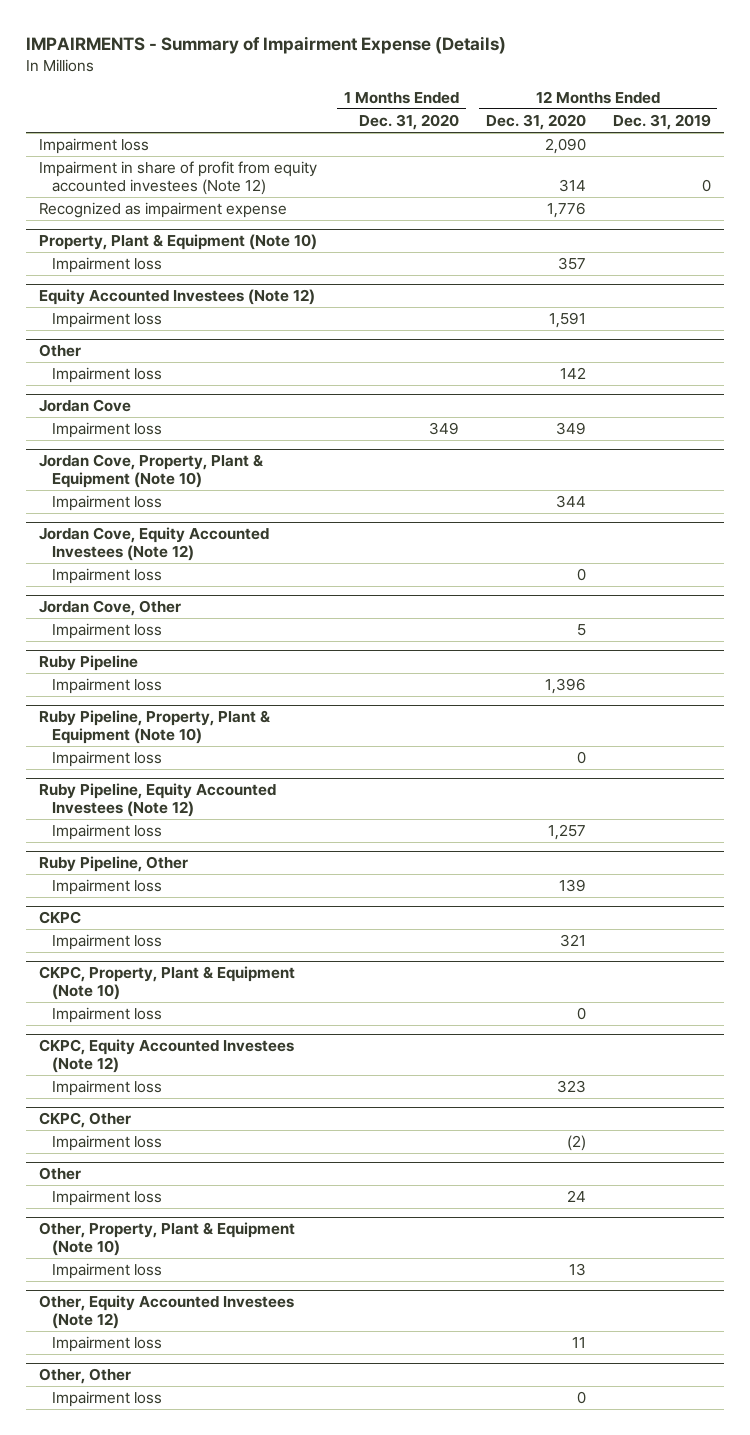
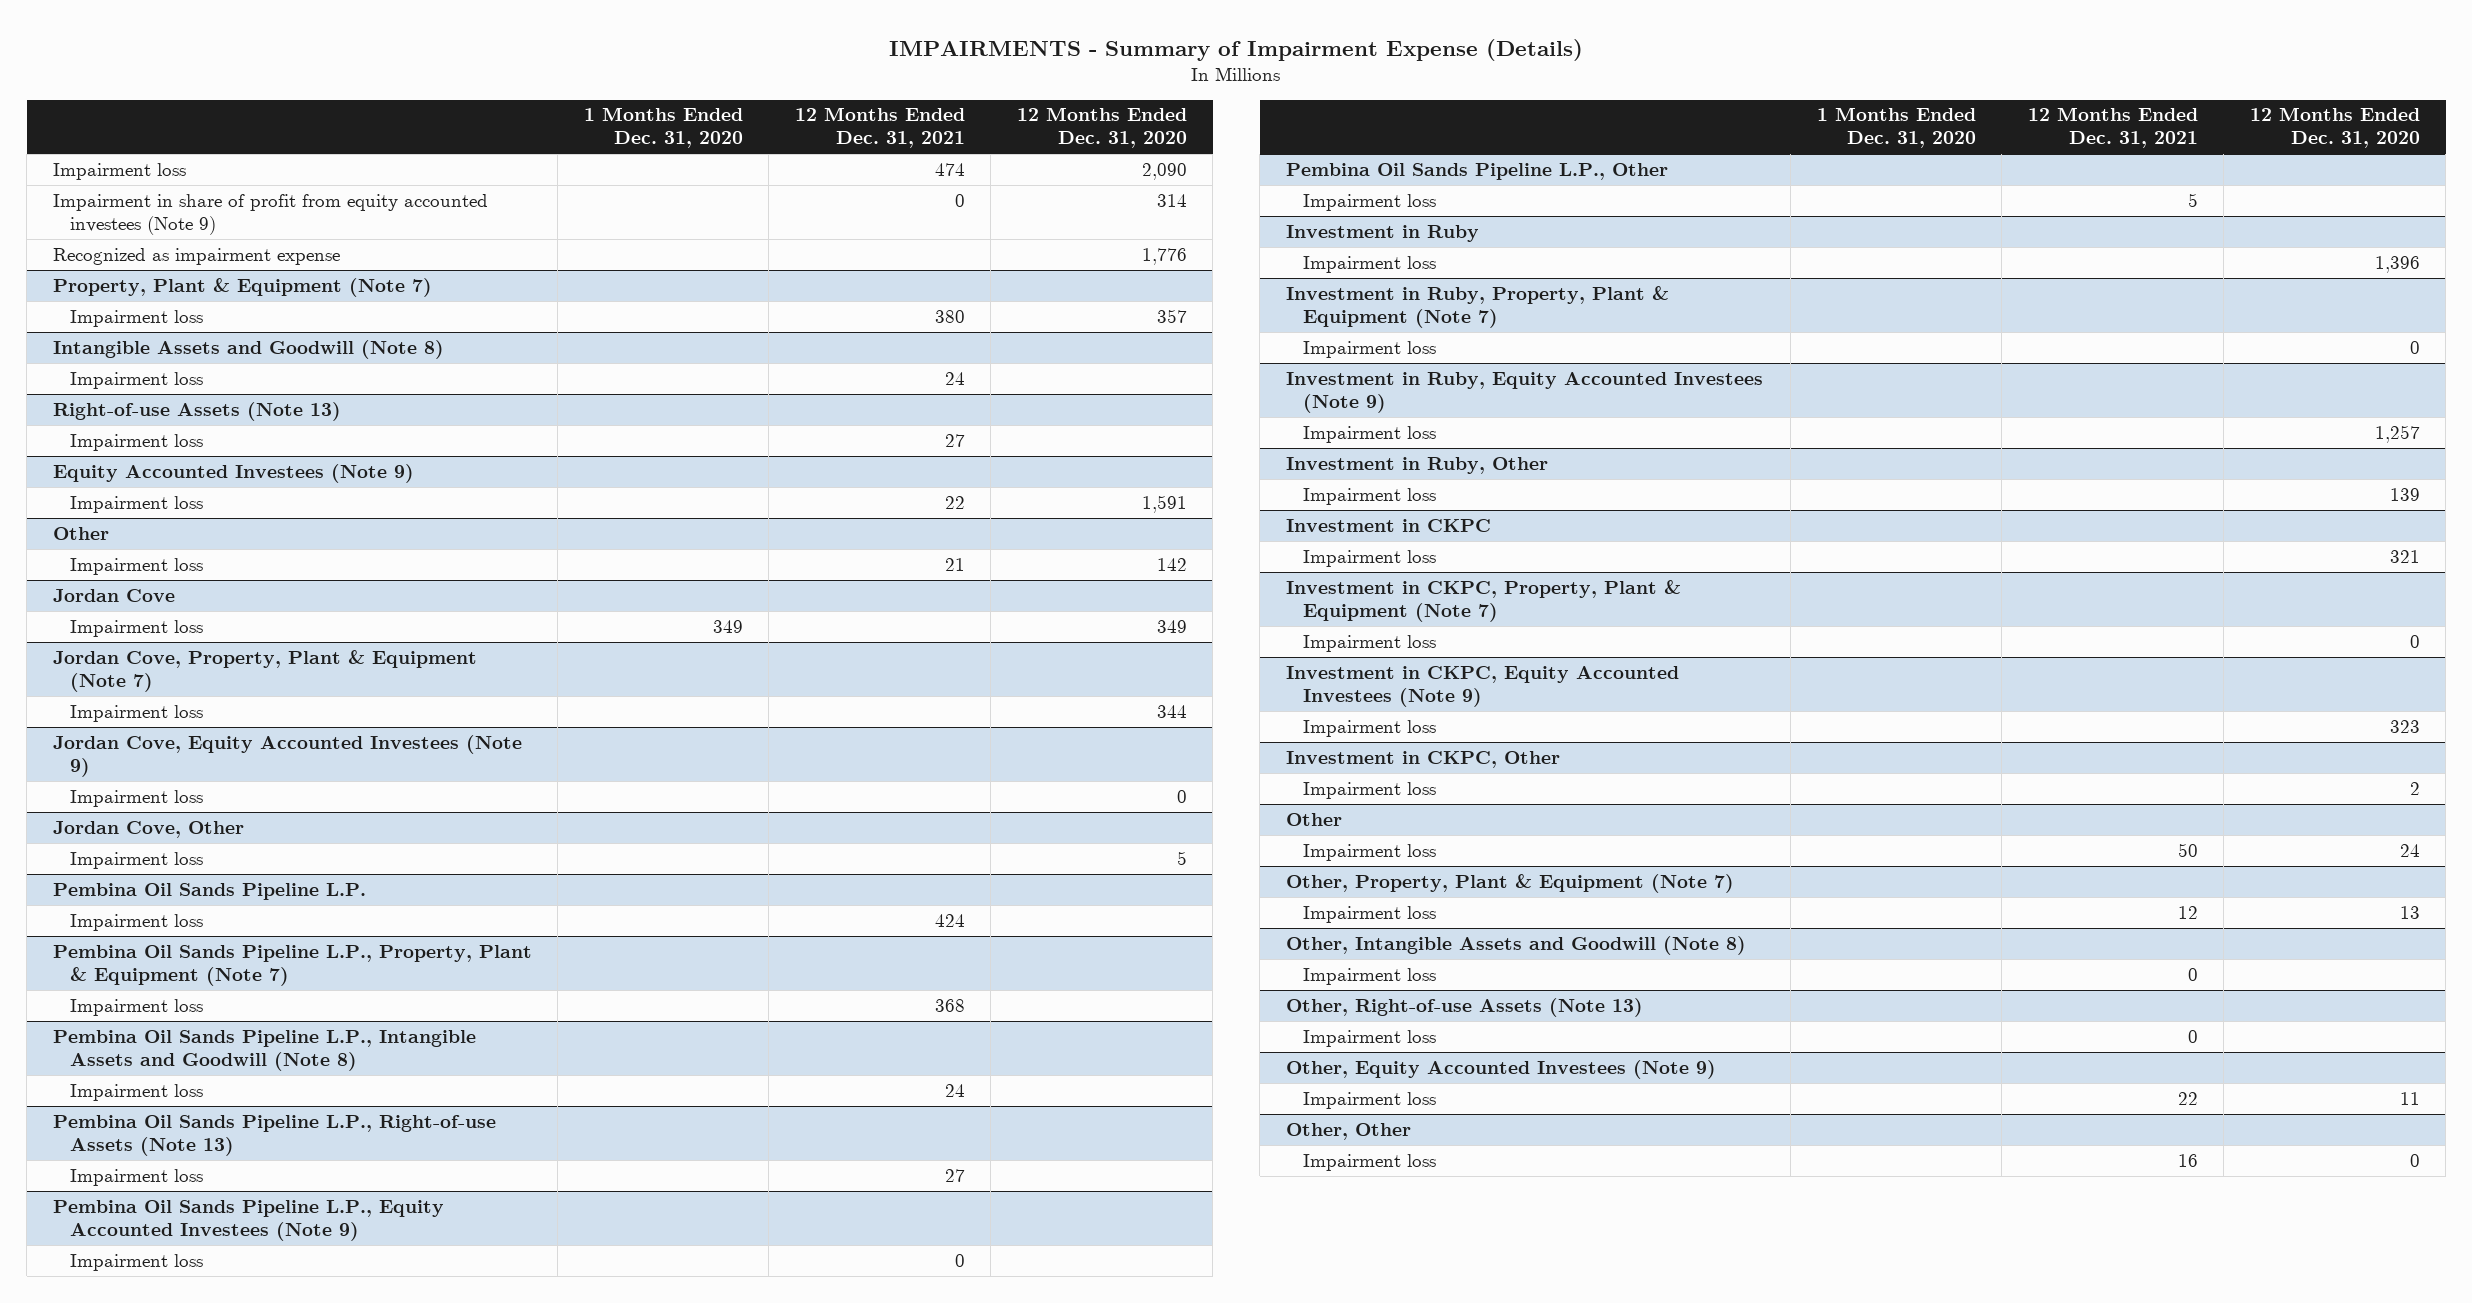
- | 1 Months Ended Dec. 31, 2020 | 12 Months Ended Dec. 31, 2020 | 12 Months Ended Dec. 31, 2019
+ | 1 Months Ended Dec. 31, 2020 | 12 Months Ended Dec. 31, 2021 | 12 Months Ended Dec. 31, 2020
- Impairment in share of profit from equity accounted investees (Note 12) | | 314 | 0
+ Impairment in share of profit from equity accounted investees (Note 9) | | 0 | 314
- Property, Plant & Equipment (Note 10)
+ Property, Plant & Equipment (Note 7)
- Equity Accounted Investees (Note 12)
+ Intangible Assets and Goodwill (Note 8)
+ Impairment loss | | 24 |
+ Right-of-use Assets (Note 13)
+ Impairment loss | | 27 |
+ Equity Accounted Investees (Note 9)
- Jordan Cove, Property, Plant & Equipment (Note 10)
+ Jordan Cove, Property, Plant & Equipment (Note 7)
- Jordan Cove, Equity Accounted Investees (Note 12)
+ Jordan Cove, Equity Accounted Investees (Note 9)
- Ruby Pipeline
+ Pembina Oil Sands Pipeline L.P.
+ Impairment loss | | 424 |
+ Pembina Oil Sands Pipeline L.P., Property, Plant & Equipment (Note 7)
+ Impairment loss | | 368 |
+ Pembina Oil Sands Pipeline L.P., Intangible Assets and Goodwill (Note 8)
+ Impairment loss | | 24 |
+ Pembina Oil Sands Pipeline L.P., Right-of-use Assets (Note 13)
+ Impairment loss | | 27 |
+ Pembina Oil Sands Pipeline L.P., Equity Accounted Investees (Note 9)
+ Impairment loss | | 0 |
+ Pembina Oil Sands Pipeline L.P., Other
+ Impairment loss | | 5 |
+ Investment in Ruby
- Ruby Pipeline, Property, Plant & Equipment (Note 10)
+ Investment in Ruby, Property, Plant & Equipment (Note 7)
- Ruby Pipeline, Equity Accounted Investees (Note 12)
+ Investment in Ruby, Equity Accounted Investees (Note 9)
- Ruby Pipeline, Other
+ Investment in Ruby, Other
- CKPC
+ Investment in CKPC
- CKPC, Property, Plant & Equipment (Note 10)
+ Investment in CKPC, Property, Plant & Equipment (Note 7)
- CKPC, Equity Accounted Investees (Note 12)
+ Investment in CKPC, Equity Accounted Investees (Note 9)
- CKPC, Other
- Impairment loss | | (2) |
+ Investment in CKPC, Other
+ Impairment loss | | | 2
- Other, Property, Plant & Equipment (Note 10)
+ Other, Property, Plant & Equipment (Note 7)
- Other, Equity Accounted Investees (Note 12)
+ Other, Intangible Assets and Goodwill (Note 8)
+ Impairment loss | | 0 |
+ Other, Right-of-use Assets (Note 13)
+ Impairment loss | | 0 |
+ Other, Equity Accounted Investees (Note 9)

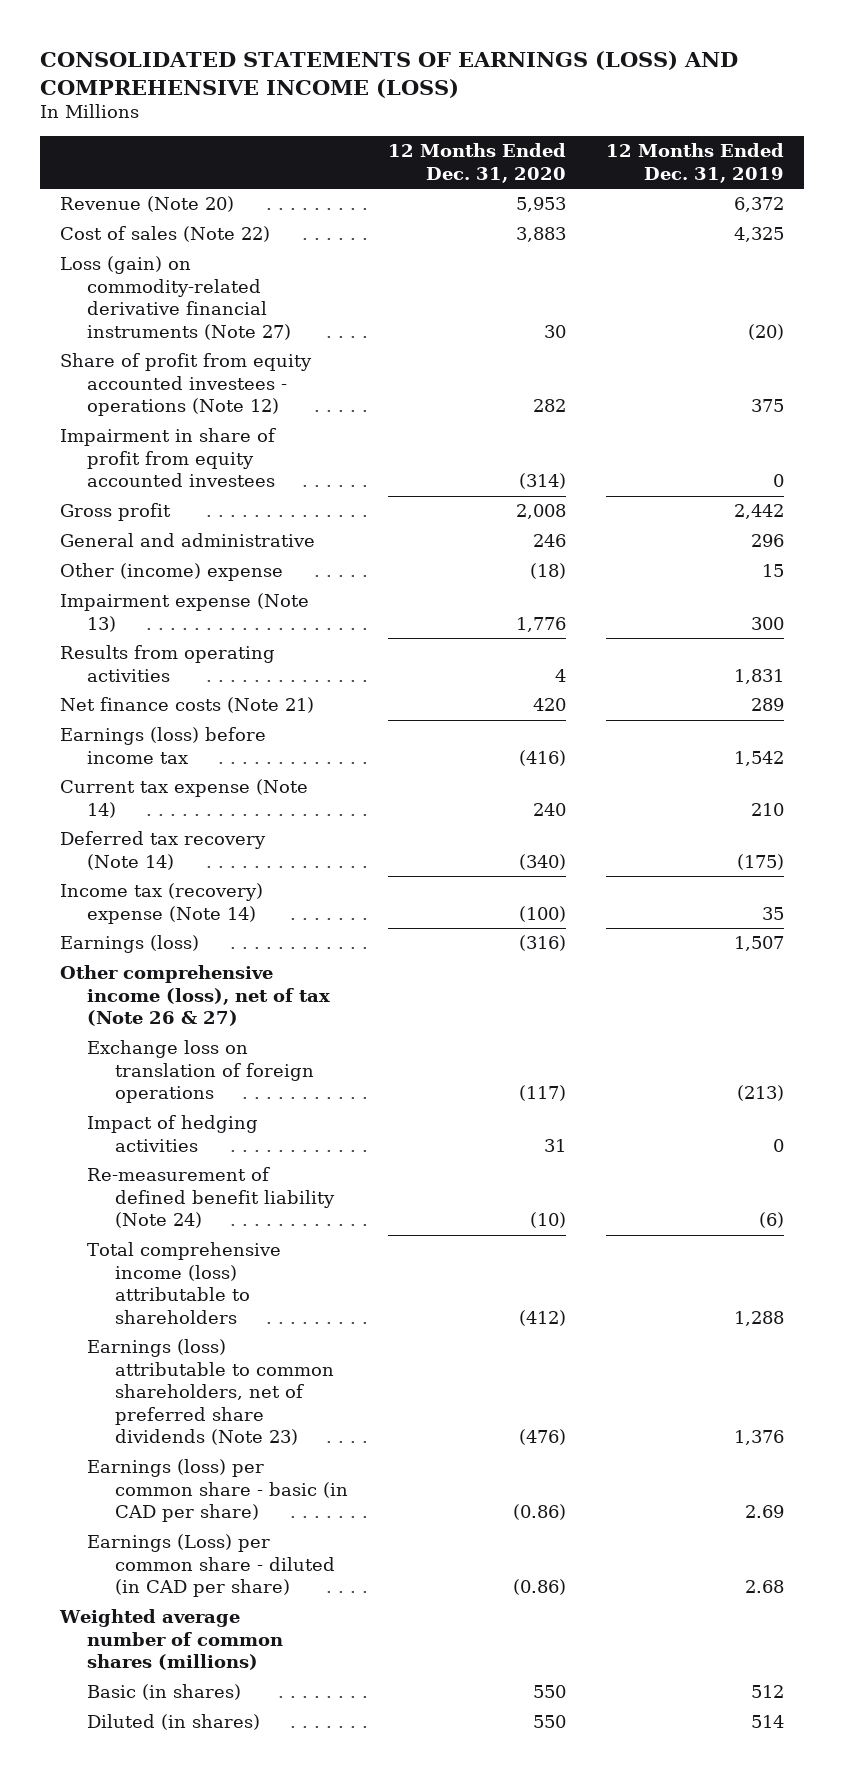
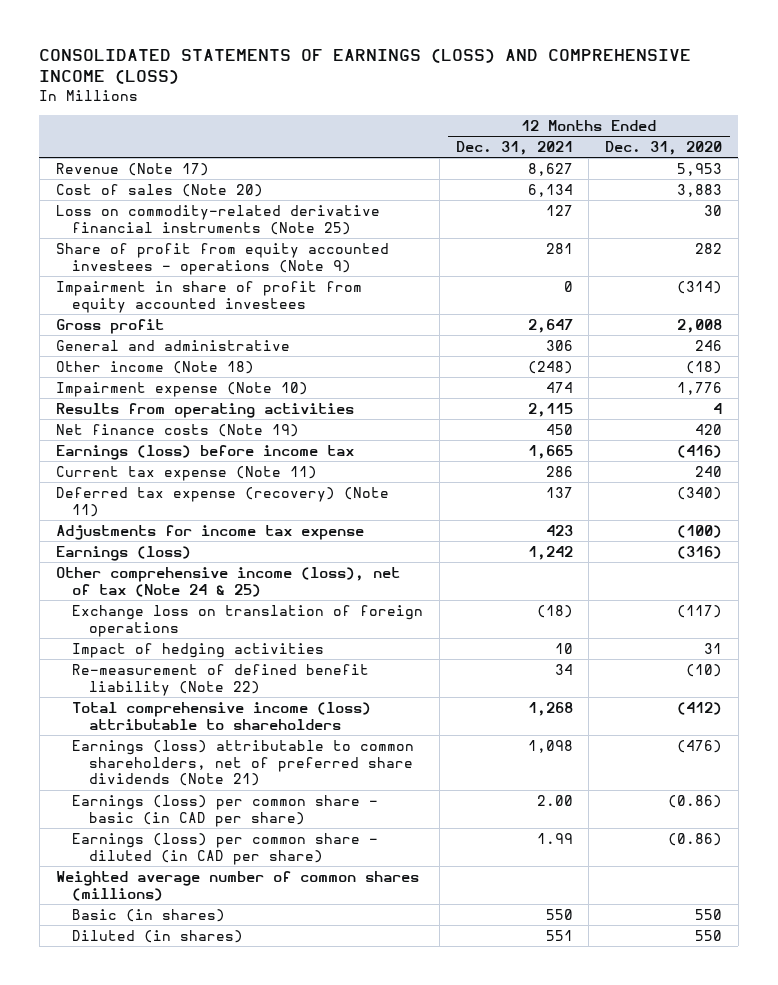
- | 12 Months Ended Dec. 31, 2020 | 12 Months Ended Dec. 31, 2019
+ | 12 Months Ended Dec. 31, 2021 | 12 Months Ended Dec. 31, 2020
- Revenue (Note 20) | 5,953 | 6,372
- Cost of sales (Note 22) | 3,883 | 4,325
- Loss (gain) on commodity-related derivative financial instruments (Note 27) | 30 | (20)
- Share of profit from equity accounted investees - operations (Note 12) | 282 | 375
+ Revenue (Note 17) | 8,627 | 5,953
+ Cost of sales (Note 20) | 6,134 | 3,883
+ Loss on commodity-related derivative financial instruments (Note 25) | 127 | 30
+ Share of profit from equity accounted investees - operations (Note 9) | 281 | 282
- Other (income) expense | (18) | 15
- Impairment expense (Note 13) | 1,776 | 300
+ Other income (Note 18) | (248) | (18)
+ Impairment expense (Note 10) | 474 | 1,776
- Net finance costs (Note 21) | 420 | 289
+ Net finance costs (Note 19) | 450 | 420
- Current tax expense (Note 14) | 240 | 210
- Deferred tax recovery (Note 14) | (340) | (175)
- Income tax (recovery) expense (Note 14) | (100) | 35
+ Current tax expense (Note 11) | 286 | 240
+ Deferred tax expense (recovery) (Note 11) | 137 | (340)
+ Adjustments for income tax expense | 423 | (100)
- Other comprehensive income (loss), net of tax (Note 26 & 27)
+ Other comprehensive income (loss), net of tax (Note 24 & 25)
- Re-measurement of defined benefit liability (Note 24) | (10) | (6)
+ Re-measurement of defined benefit liability (Note 22) | 34 | (10)
- Earnings (loss) attributable to common shareholders, net of preferred share dividends (Note 23) | (476) | 1,376
+ Earnings (loss) attributable to common shareholders, net of preferred share dividends (Note 21) | 1,098 | (476)
- Earnings (Loss) per common share - diluted (in CAD per share) | (0.86) | 2.68
+ Earnings (loss) per common share - diluted (in CAD per share) | 1.99 | (0.86)

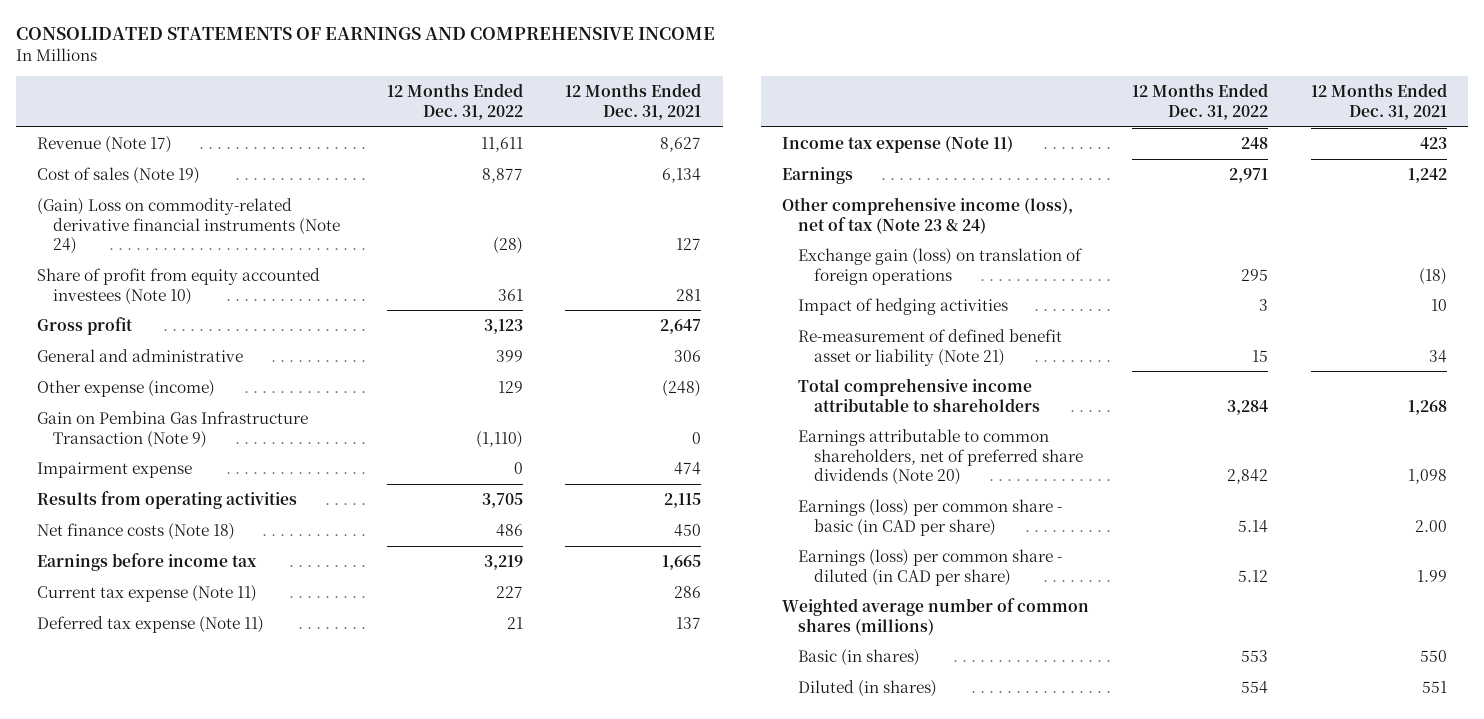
- CONSOLIDATED STATEMENTS OF EARNINGS (LOSS) AND COMPREHENSIVE INCOME (LOSS)
+ CONSOLIDATED STATEMENTS OF EARNINGS AND COMPREHENSIVE INCOME
- | 12 Months Ended Dec. 31, 2021 | 12 Months Ended Dec. 31, 2020
+ | 12 Months Ended Dec. 31, 2022 | 12 Months Ended Dec. 31, 2021
- Cost of sales (Note 20) | 6,134 | 3,883
- Loss on commodity-related derivative financial instruments (Note 25) | 127 | 30
- Share of profit from equity accounted investees - operations (Note 9) | 281 | 282
- Impairment in share of profit from equity accounted investees | 0 | (314)
+ Cost of sales (Note 19) | 8,877 | 6,134
+ (Gain) Loss on commodity-related derivative financial instruments (Note 24) | (28) | 127
+ Share of profit from equity accounted investees (Note 10) | 361 | 281
- Other income (Note 18) | (248) | (18)
- Impairment expense (Note 10) | 474 | 1,776
+ Other expense (income) | 129 | (248)
+ Gain on Pembina Gas Infrastructure Transaction (Note 9) | (1,110) | 0
+ Impairment expense | 0 | 474
- Net finance costs (Note 19) | 450 | 420
- Earnings (loss) before income tax | 1,665 | (416)
+ Net finance costs (Note 18) | 486 | 450
+ Earnings before income tax | 3,219 | 1,665
- Deferred tax expense (recovery) (Note 11) | 137 | (340)
- Adjustments for income tax expense | 423 | (100)
- Earnings (loss) | 1,242 | (316)
- Other comprehensive income (loss), net of tax (Note 24 & 25)
- Exchange loss on translation of foreign operations | (18) | (117)
+ Deferred tax expense (Note 11) | 21 | 137
+ Income tax expense (Note 11) | 248 | 423
+ Earnings | 2,971 | 1,242
+ Other comprehensive income (loss), net of tax (Note 23 & 24)
+ Exchange gain (loss) on translation of foreign operations | 295 | (18)
- Re-measurement of defined benefit liability (Note 22) | 34 | (10)
- Total comprehensive income (loss) attributable to shareholders | 1,268 | (412)
- Earnings (loss) attributable to common shareholders, net of preferred share dividends (Note 21) | 1,098 | (476)
+ Re-measurement of defined benefit asset or liability (Note 21) | 15 | 34
+ Total comprehensive income attributable to shareholders | 3,284 | 1,268
+ Earnings attributable to common shareholders, net of preferred share dividends (Note 20) | 2,842 | 1,098

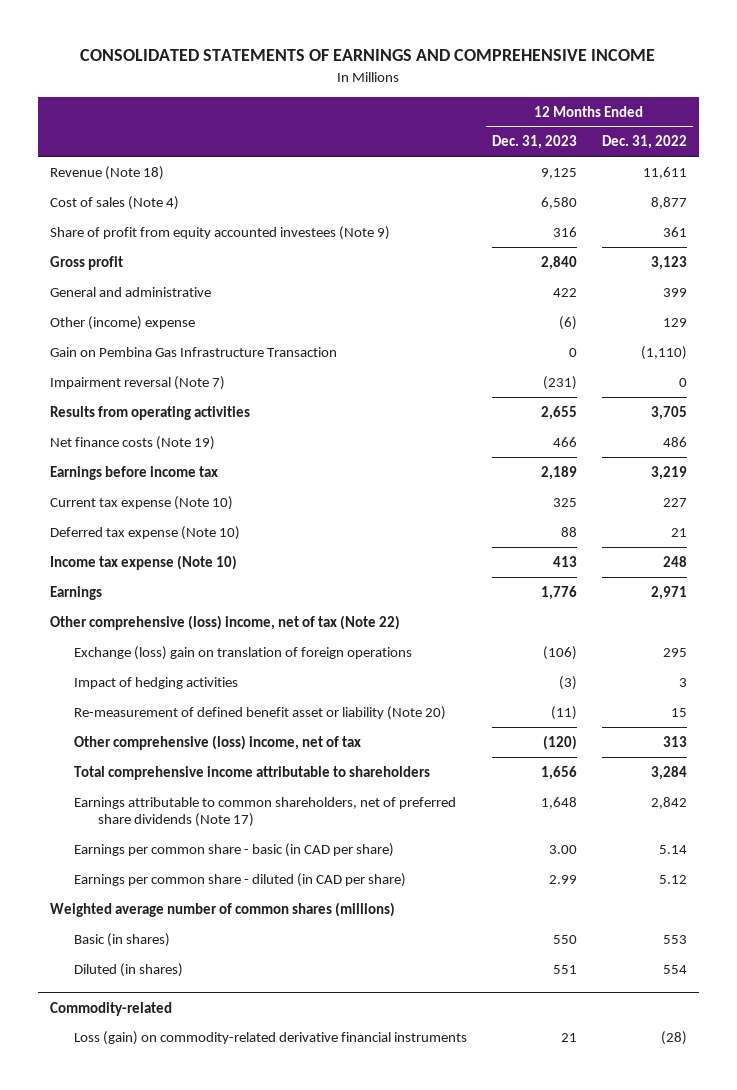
- | 12 Months Ended Dec. 31, 2022 | 12 Months Ended Dec. 31, 2021
+ | 12 Months Ended Dec. 31, 2023 | 12 Months Ended Dec. 31, 2022
- Revenue (Note 17) | 11,611 | 8,627
- Cost of sales (Note 19) | 8,877 | 6,134
- (Gain) Loss on commodity-related derivative financial instruments (Note 24) | (28) | 127
- Share of profit from equity accounted investees (Note 10) | 361 | 281
+ Revenue (Note 18) | 9,125 | 11,611
+ Cost of sales (Note 4) | 6,580 | 8,877
+ Share of profit from equity accounted investees (Note 9) | 316 | 361
- Other expense (income) | 129 | (248)
- Gain on Pembina Gas Infrastructure Transaction (Note 9) | (1,110) | 0
- Impairment expense | 0 | 474
+ Other (income) expense | (6) | 129
+ Gain on Pembina Gas Infrastructure Transaction | 0 | (1,110)
+ Impairment reversal (Note 7) | (231) | 0
- Net finance costs (Note 18) | 486 | 450
+ Net finance costs (Note 19) | 466 | 486
- Current tax expense (Note 11) | 227 | 286
- Deferred tax expense (Note 11) | 21 | 137
- Income tax expense (Note 11) | 248 | 423
+ Current tax expense (Note 10) | 325 | 227
+ Deferred tax expense (Note 10) | 88 | 21
+ Income tax expense (Note 10) | 413 | 248
- Other comprehensive income (loss), net of tax (Note 23 & 24)
- Exchange gain (loss) on translation of foreign operations | 295 | (18)
+ Other comprehensive (loss) income, net of tax (Note 22)
+ Exchange (loss) gain on translation of foreign operations | (106) | 295
- Re-measurement of defined benefit asset or liability (Note 21) | 15 | 34
+ Re-measurement of defined benefit asset or liability (Note 20) | (11) | 15
+ Other comprehensive (loss) income, net of tax | (120) | 313
- Earnings attributable to common shareholders, net of preferred share dividends (Note 20) | 2,842 | 1,098
- Earnings (loss) per common share - basic (in CAD per share) | 5.14 | 2.00
- Earnings (loss) per common share - diluted (in CAD per share) | 5.12 | 1.99
+ Earnings attributable to common shareholders, net of preferred share dividends (Note 17) | 1,648 | 2,842
+ Earnings per common share - basic (in CAD per share) | 3.00 | 5.14
+ Earnings per common share - diluted (in CAD per share) | 2.99 | 5.12
+ Commodity-related
+ Loss (gain) on commodity-related derivative financial instruments | 21 | (28)

